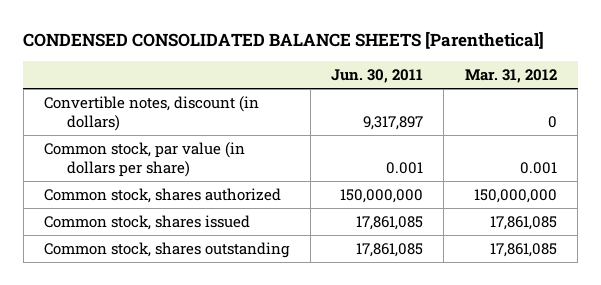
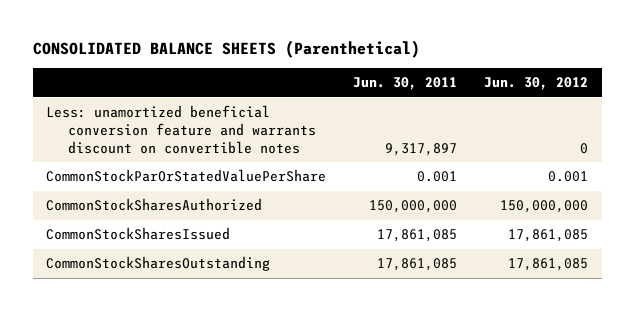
- CONDENSED CONSOLIDATED BALANCE SHEETS [Parenthetical]
+ CONSOLIDATED BALANCE SHEETS (Parenthetical)
- | Jun. 30, 2011 | Mar. 31, 2012
+ | Jun. 30, 2011 | Jun. 30, 2012
- Convertible notes, discount (in dollars) | 9,317,897 | 0
- Common stock, par value (in dollars per share) | 0.001 | 0.001
- Common stock, shares authorized | 150,000,000 | 150,000,000
- Common stock, shares issued | 17,861,085 | 17,861,085
- Common stock, shares outstanding | 17,861,085 | 17,861,085
+ Less: unamortized beneficial conversion feature and warrants discount on convertible notes | 9,317,897 | 0
+ CommonStockParOrStatedValuePerShare | 0.001 | 0.001
+ CommonStockSharesAuthorized | 150,000,000 | 150,000,000
+ CommonStockSharesIssued | 17,861,085 | 17,861,085
+ CommonStockSharesOutstanding | 17,861,085 | 17,861,085

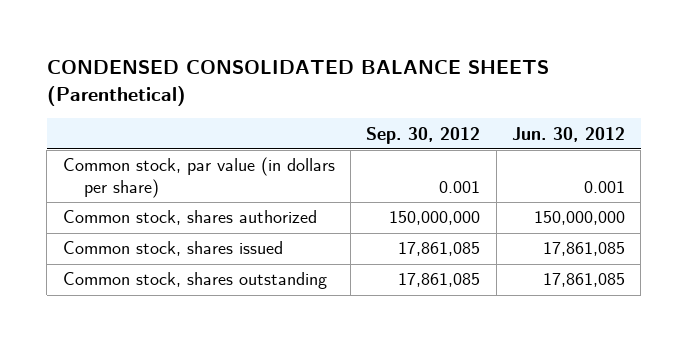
- CONSOLIDATED BALANCE SHEETS (Parenthetical)
+ CONDENSED CONSOLIDATED BALANCE SHEETS (Parenthetical)
- | Jun. 30, 2011 | Jun. 30, 2012
+ | Sep. 30, 2012 | Jun. 30, 2012
- Less: unamortized beneficial conversion feature and warrants discount on convertible notes | 9,317,897 | 0
- CommonStockParOrStatedValuePerShare | 0.001 | 0.001
- CommonStockSharesAuthorized | 150,000,000 | 150,000,000
- CommonStockSharesIssued | 17,861,085 | 17,861,085
- CommonStockSharesOutstanding | 17,861,085 | 17,861,085
+ Common stock, par value (in dollars per share) | 0.001 | 0.001
+ Common stock, shares authorized | 150,000,000 | 150,000,000
+ Common stock, shares issued | 17,861,085 | 17,861,085
+ Common stock, shares outstanding | 17,861,085 | 17,861,085

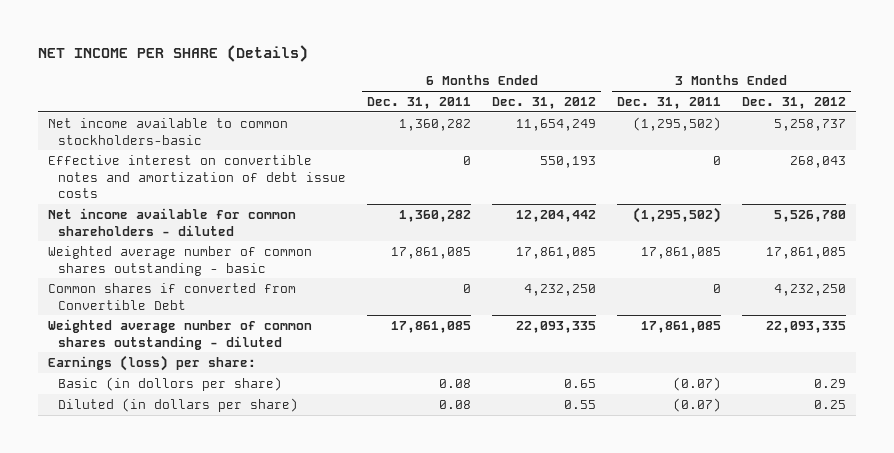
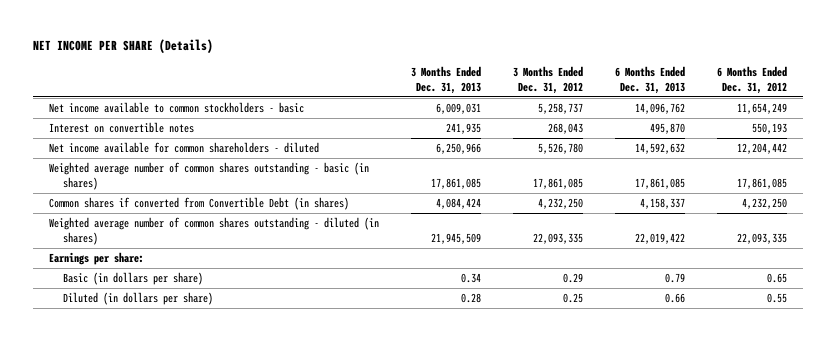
- | 6 Months Ended Dec. 31, 2011 | 6 Months Ended Dec. 31, 2012 | 3 Months Ended Dec. 31, 2011 | 3 Months Ended Dec. 31, 2012
+ | 3 Months Ended Dec. 31, 2013 | 3 Months Ended Dec. 31, 2012 | 6 Months Ended Dec. 31, 2013 | 6 Months Ended Dec. 31, 2012
- Net income available to common stockholders-basic | 1,360,282 | 11,654,249 | (1,295,502) | 5,258,737
- Effective interest on convertible notes and amortization of debt issue costs | 0 | 550,193 | 0 | 268,043
+ Net income available to common stockholders - basic | 6,009,031 | 5,258,737 | 14,096,762 | 11,654,249
+ Interest on convertible notes | 241,935 | 268,043 | 495,870 | 550,193
- Weighted average number of common shares outstanding - basic | 17,861,085 | 17,861,085 | 17,861,085 | 17,861,085
- Common shares if converted from Convertible Debt | 0 | 4,232,250 | 0 | 4,232,250
- Weighted average number of common shares outstanding - diluted | 17,861,085 | 22,093,335 | 17,861,085 | 22,093,335
- Earnings (loss) per share:
- Basic (in dollors per share) | 0.08 | 0.65 | (0.07) | 0.29
+ Weighted average number of common shares outstanding - basic (in shares) | 17,861,085 | 17,861,085 | 17,861,085 | 17,861,085
+ Common shares if converted from Convertible Debt (in shares) | 4,084,424 | 4,232,250 | 4,158,337 | 4,232,250
+ Weighted average number of common shares outstanding - diluted (in shares) | 21,945,509 | 22,093,335 | 22,019,422 | 22,093,335
+ Earnings per share:
+ Basic (in dollars per share) | 0.34 | 0.29 | 0.79 | 0.65

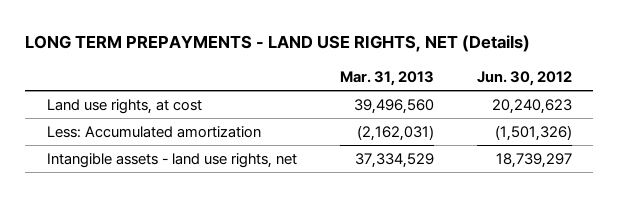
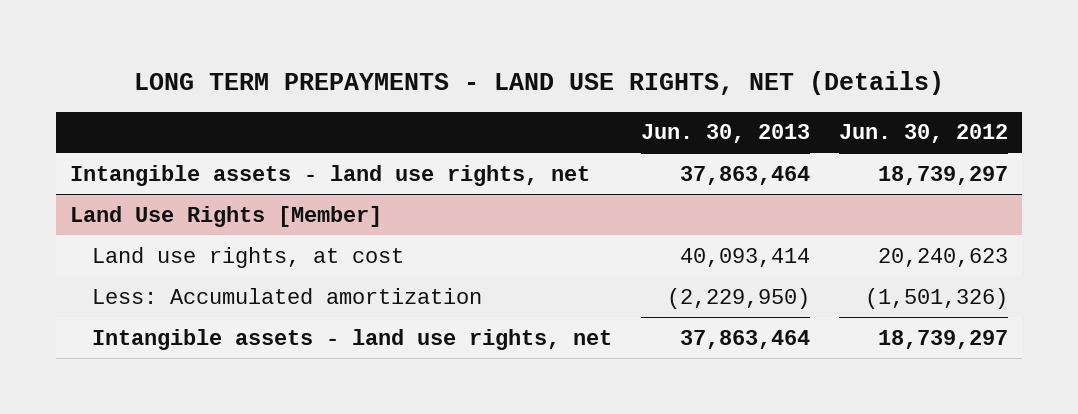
- | Mar. 31, 2013 | Jun. 30, 2012
+ | Jun. 30, 2013 | Jun. 30, 2012
+ Intangible assets - land use rights, net | 37,863,464 | 18,739,297
+ Land Use Rights [Member]

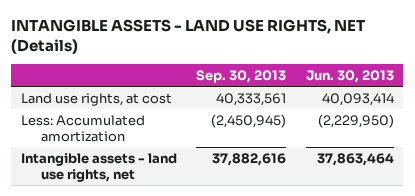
- LONG TERM PREPAYMENTS - LAND USE RIGHTS, NET (Details)
+ INTANGIBLE ASSETS - LAND USE RIGHTS, NET (Details)
- | Jun. 30, 2013 | Jun. 30, 2012
+ | Sep. 30, 2013 | Jun. 30, 2013
- Intangible assets - land use rights, net | 37,863,464 | 18,739,297
- Land Use Rights [Member]

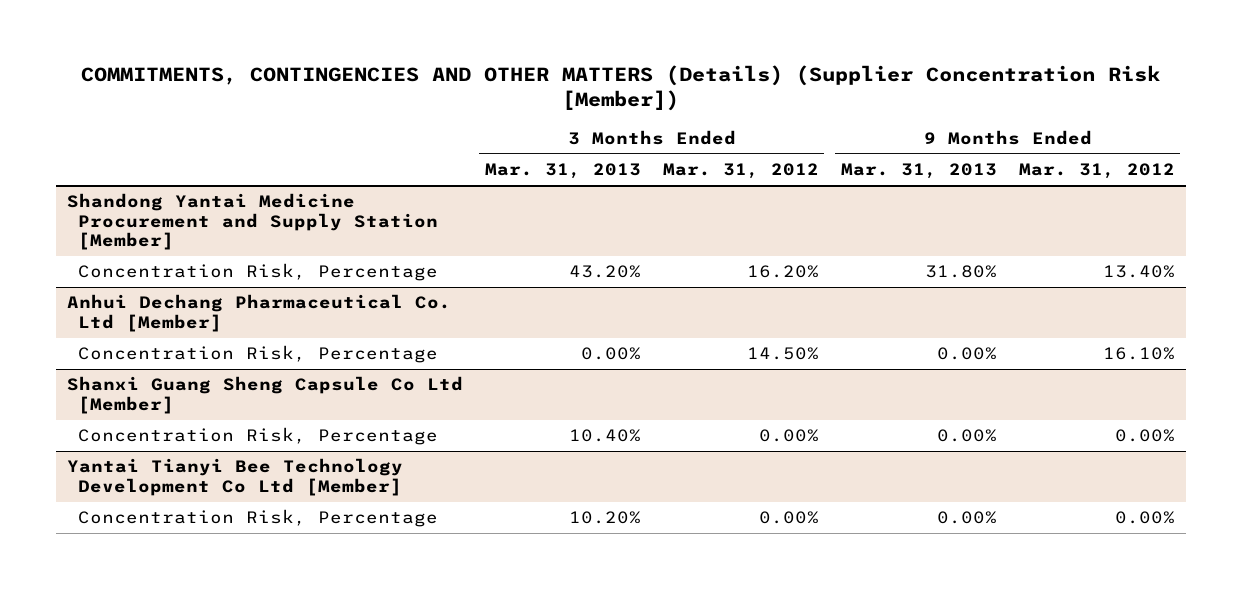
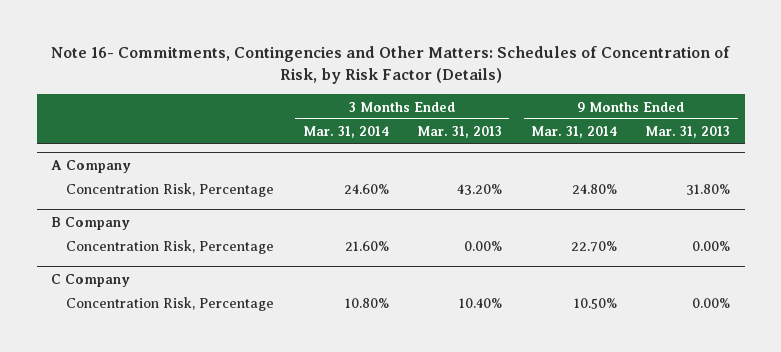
- COMMITMENTS, CONTINGENCIES AND OTHER MATTERS (Details) (Supplier Concentration Risk [Member])
+ Note 16- Commitments, Contingencies and Other Matters: Schedules of Concentration of Risk, by Risk Factor (Details)
- | 3 Months Ended Mar. 31, 2013 | 3 Months Ended Mar. 31, 2012 | 9 Months Ended Mar. 31, 2013 | 9 Months Ended Mar. 31, 2012
+ | 3 Months Ended Mar. 31, 2014 | 3 Months Ended Mar. 31, 2013 | 9 Months Ended Mar. 31, 2014 | 9 Months Ended Mar. 31, 2013
- Shandong Yantai Medicine Procurement and Supply Station [Member]
+ A Company
- Anhui Dechang Pharmaceutical Co. Ltd [Member]
+ B Company
- Shanxi Guang Sheng Capsule Co Ltd [Member]
+ C Company
- Yantai Tianyi Bee Technology Development Co Ltd [Member]
- Concentration Risk, Percentage | 10.20% | 0.00% | 0.00% | 0.00%

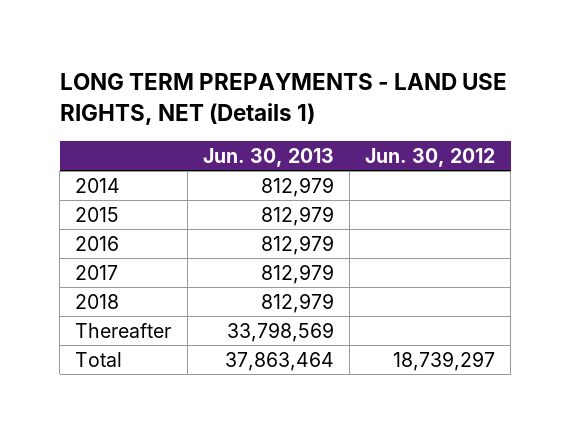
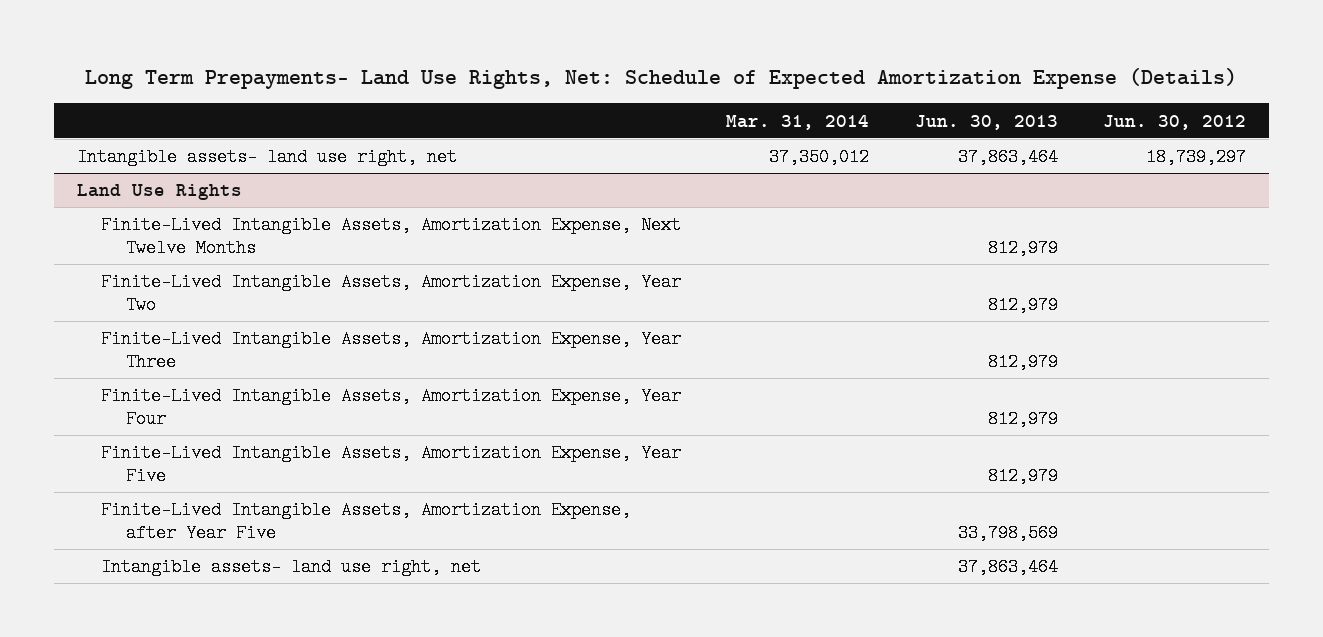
- LONG TERM PREPAYMENTS - LAND USE RIGHTS, NET (Details 1)
+ Long Term Prepayments- Land Use Rights, Net: Schedule of Expected Amortization Expense (Details)
- | Jun. 30, 2013 | Jun. 30, 2012
+ | Mar. 31, 2014 | Jun. 30, 2013 | Jun. 30, 2012
- 2014 | 812,979 |
- 2015 | 812,979 |
- 2016 | 812,979 |
- 2017 | 812,979 |
- 2018 | 812,979 |
- Thereafter | 33,798,569 |
- Total | 37,863,464 | 18,739,297
+ Intangible assets- land use right, net | 37,350,012 | 37,863,464 | 18,739,297
+ Land Use Rights
+ Finite-Lived Intangible Assets, Amortization Expense, Next Twelve Months | | 812,979 |
+ Finite-Lived Intangible Assets, Amortization Expense, Year Two | | 812,979 |
+ Finite-Lived Intangible Assets, Amortization Expense, Year Three | | 812,979 |
+ Finite-Lived Intangible Assets, Amortization Expense, Year Four | | 812,979 |
+ Finite-Lived Intangible Assets, Amortization Expense, Year Five | | 812,979 |
+ Finite-Lived Intangible Assets, Amortization Expense, after Year Five | | 33,798,569 |
+ Intangible assets- land use right, net | | 37,863,464 |

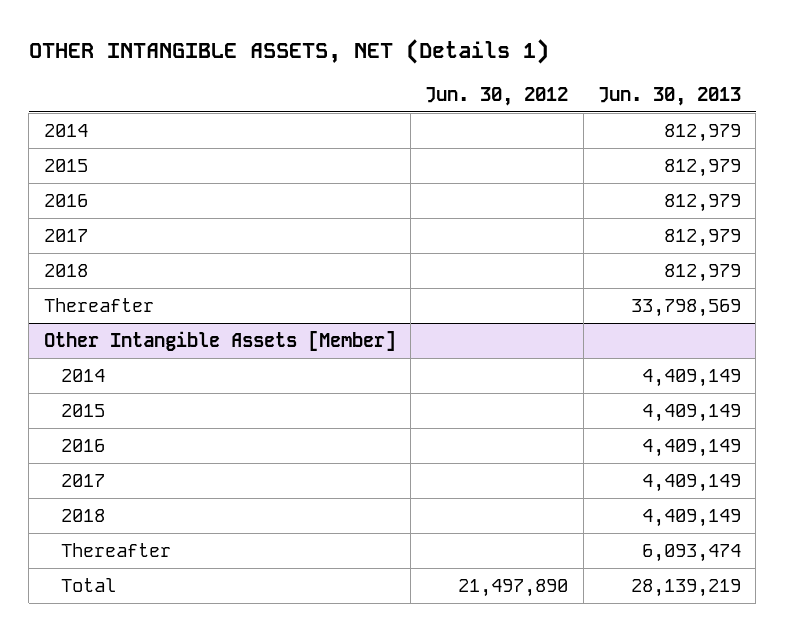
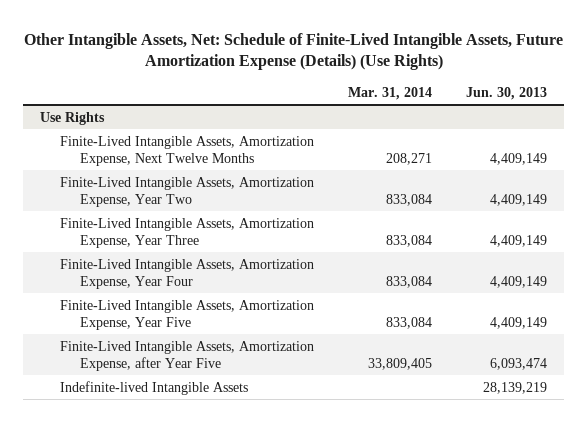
- OTHER INTANGIBLE ASSETS, NET (Details 1)
+ Other Intangible Assets, Net: Schedule of Finite-Lived Intangible Assets, Future Amortization Expense (Details) (Use Rights)
- | Jun. 30, 2012 | Jun. 30, 2013
+ | Mar. 31, 2014 | Jun. 30, 2013
- 2014 | | 812,979
- 2015 | | 812,979
- 2016 | | 812,979
- 2017 | | 812,979
- 2018 | | 812,979
- Thereafter | | 33,798,569
- Other Intangible Assets [Member]
- 2014 | | 4,409,149
- 2015 | | 4,409,149
- 2016 | | 4,409,149
- 2017 | | 4,409,149
- 2018 | | 4,409,149
- Thereafter | | 6,093,474
- Total | 21,497,890 | 28,139,219
+ Use Rights
+ Finite-Lived Intangible Assets, Amortization Expense, Next Twelve Months | 208,271 | 4,409,149
+ Finite-Lived Intangible Assets, Amortization Expense, Year Two | 833,084 | 4,409,149
+ Finite-Lived Intangible Assets, Amortization Expense, Year Three | 833,084 | 4,409,149
+ Finite-Lived Intangible Assets, Amortization Expense, Year Four | 833,084 | 4,409,149
+ Finite-Lived Intangible Assets, Amortization Expense, Year Five | 833,084 | 4,409,149
+ Finite-Lived Intangible Assets, Amortization Expense, after Year Five | 33,809,405 | 6,093,474
+ Indefinite-lived Intangible Assets | | 28,139,219

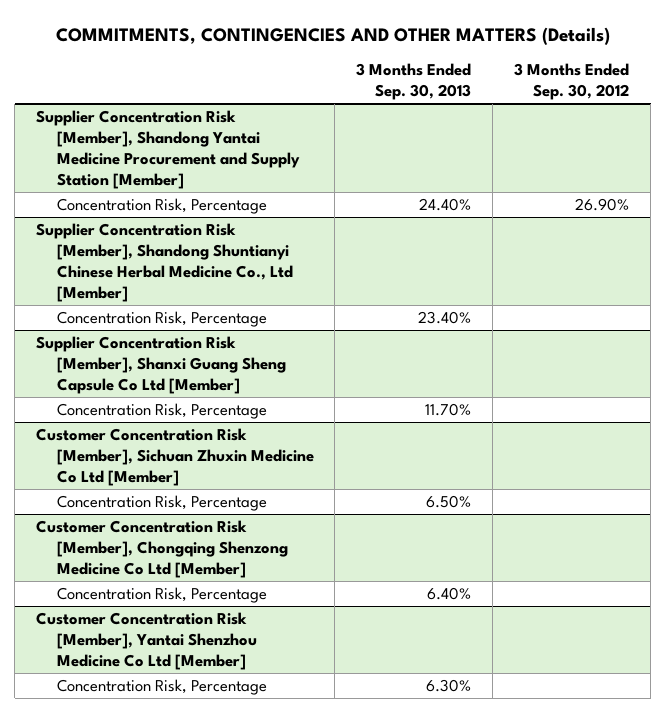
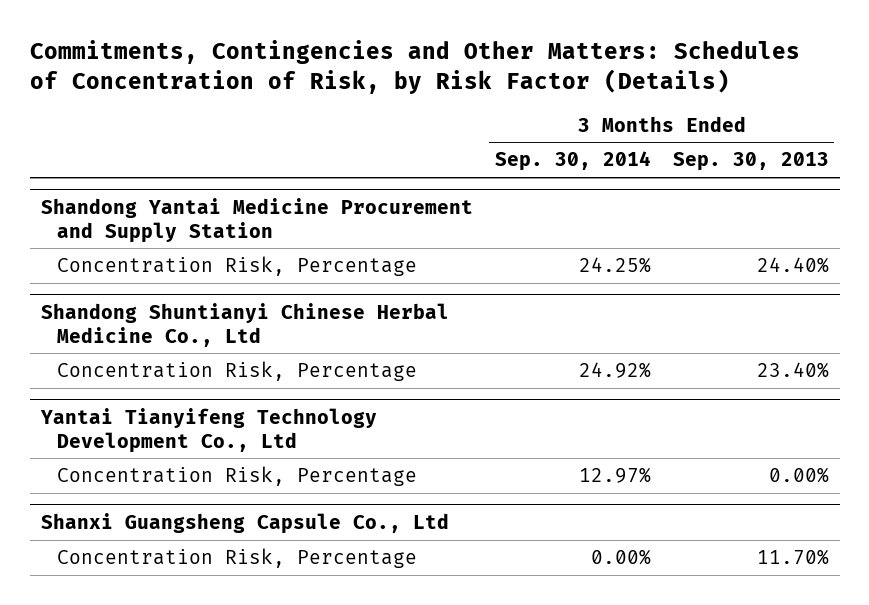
- COMMITMENTS, CONTINGENCIES AND OTHER MATTERS (Details)
+ Commitments, Contingencies and Other Matters: Schedules of Concentration of Risk, by Risk Factor (Details)
- | 3 Months Ended Sep. 30, 2013 | 3 Months Ended Sep. 30, 2012
+ | 3 Months Ended Sep. 30, 2014 | 3 Months Ended Sep. 30, 2013
- Supplier Concentration Risk [Member], Shandong Yantai Medicine Procurement and Supply Station [Member]
+ Shandong Yantai Medicine Procurement and Supply Station
- Supplier Concentration Risk [Member], Shandong Shuntianyi Chinese Herbal Medicine Co., Ltd [Member]
+ Shandong Shuntianyi Chinese Herbal Medicine Co., Ltd
- Supplier Concentration Risk [Member], Shanxi Guang Sheng Capsule Co Ltd [Member]
+ Yantai Tianyifeng Technology Development Co., Ltd
+ Concentration Risk, Percentage | 12.97% | 0.00%
+ Shanxi Guangsheng Capsule Co., Ltd
- Customer Concentration Risk [Member], Sichuan Zhuxin Medicine Co Ltd [Member]
- Concentration Risk, Percentage | 6.50% |
- Customer Concentration Risk [Member], Chongqing Shenzong Medicine Co Ltd [Member]
- Concentration Risk, Percentage | 6.40% |
- Customer Concentration Risk [Member], Yantai Shenzhou Medicine Co Ltd [Member]
- Concentration Risk, Percentage | 6.30% |

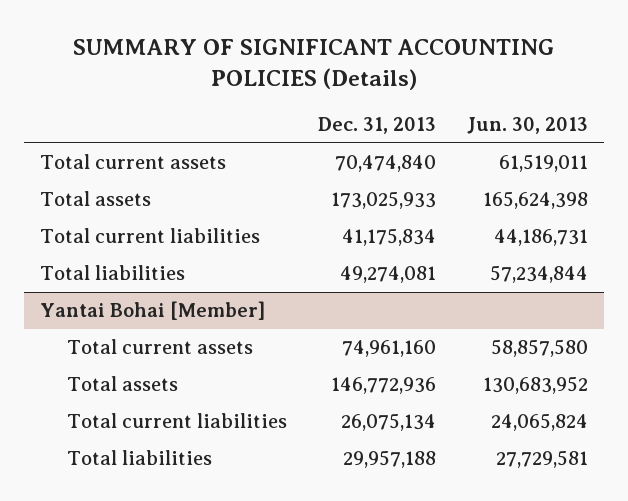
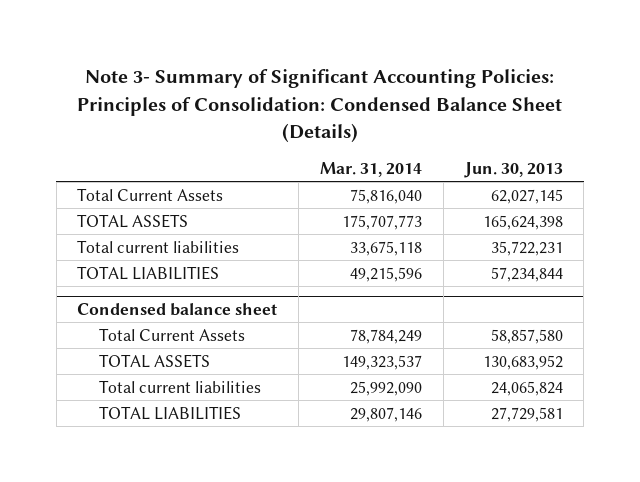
- SUMMARY OF SIGNIFICANT ACCOUNTING POLICIES (Details)
+ Note 3- Summary of Significant Accounting Policies: Principles of Consolidation: Condensed Balance Sheet (Details)
- | Dec. 31, 2013 | Jun. 30, 2013
+ | Mar. 31, 2014 | Jun. 30, 2013
- Total current assets | 70,474,840 | 61,519,011
- Total assets | 173,025,933 | 165,624,398
- Total current liabilities | 41,175,834 | 44,186,731
- Total liabilities | 49,274,081 | 57,234,844
- Yantai Bohai [Member]
- Total current assets | 74,961,160 | 58,857,580
- Total assets | 146,772,936 | 130,683,952
+ Total Current Assets | 75,816,040 | 62,027,145
+ TOTAL ASSETS | 175,707,773 | 165,624,398
+ Total current liabilities | 33,675,118 | 35,722,231
+ TOTAL LIABILITIES | 49,215,596 | 57,234,844
+ Condensed balance sheet
+ Total Current Assets | 78,784,249 | 58,857,580
+ TOTAL ASSETS | 149,323,537 | 130,683,952
- Total liabilities | 29,957,188 | 27,729,581
+ TOTAL LIABILITIES | 29,807,146 | 27,729,581

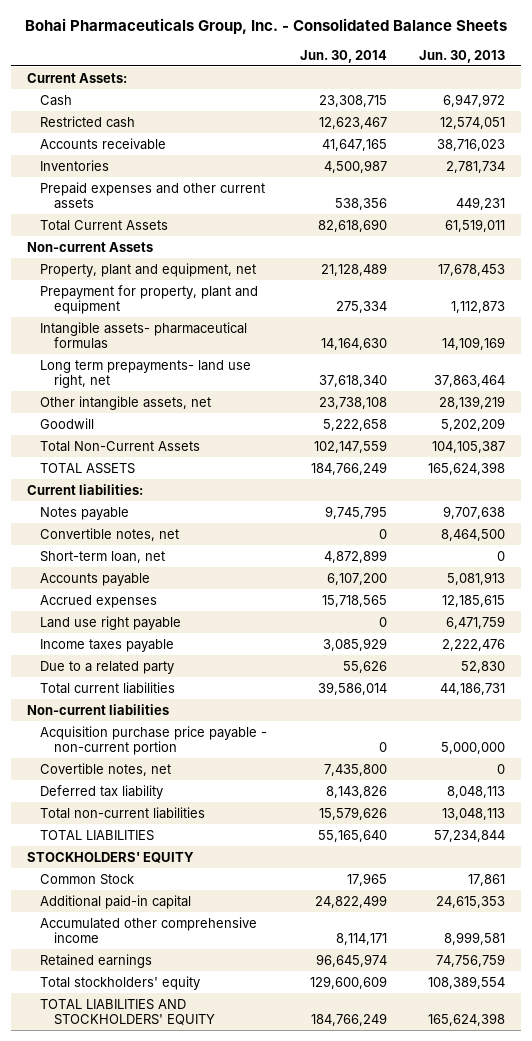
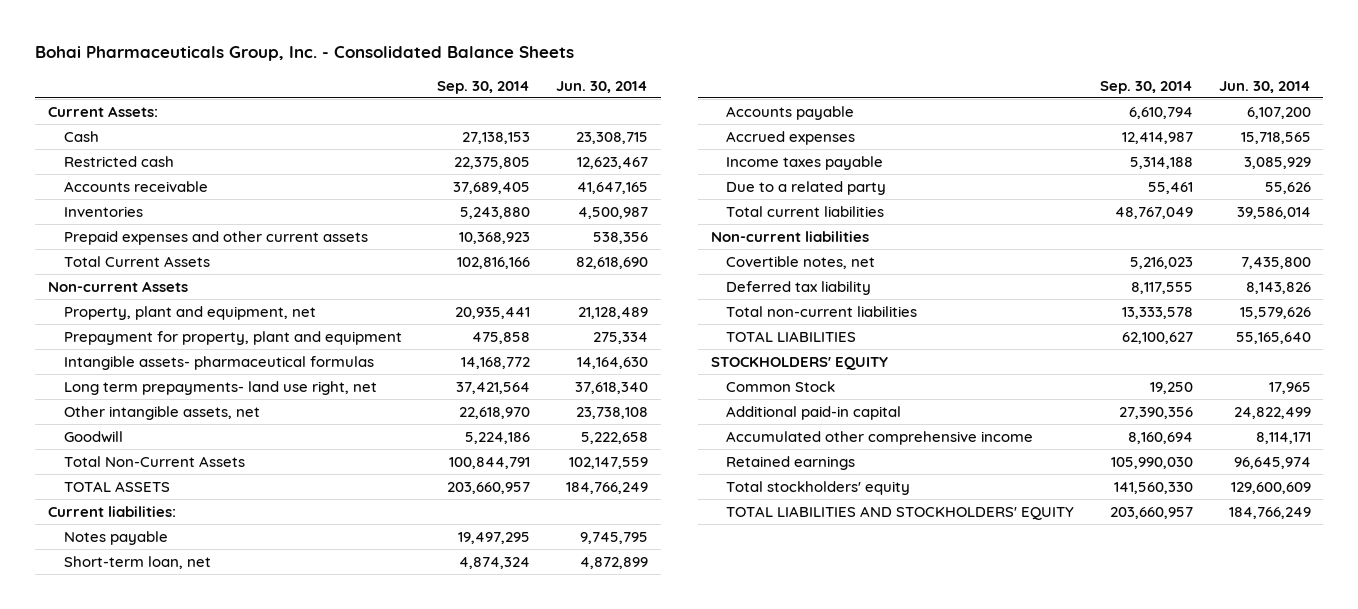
- | Jun. 30, 2014 | Jun. 30, 2013
+ | Sep. 30, 2014 | Jun. 30, 2014
- Convertible notes, net | 0 | 8,464,500
- Land use right payable | 0 | 6,471,759
- Acquisition purchase price payable - non-current portion | 0 | 5,000,000

